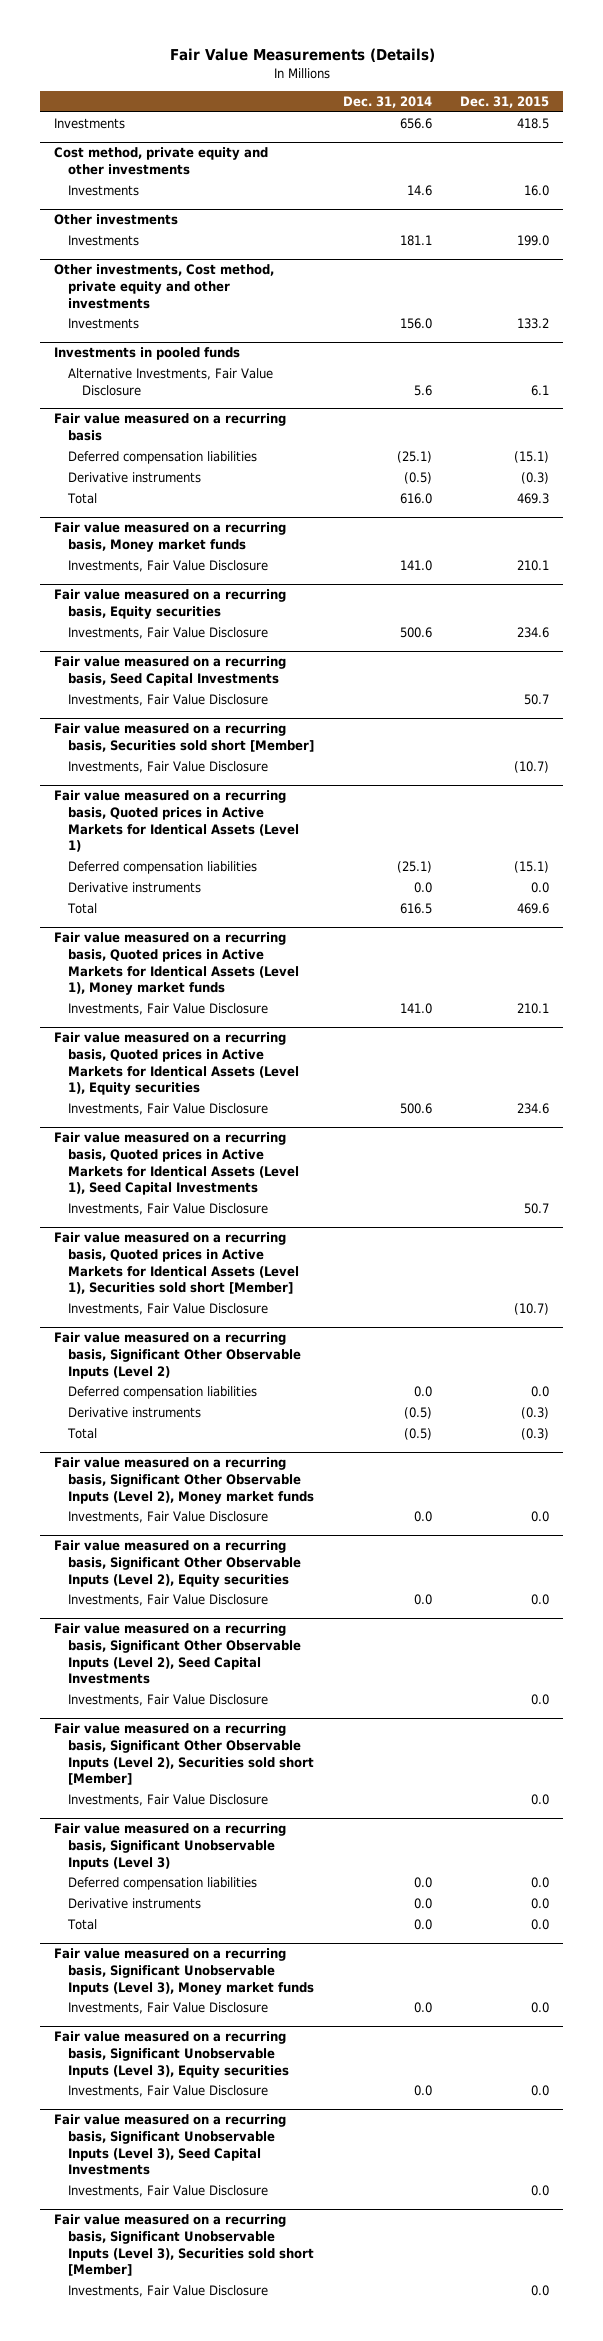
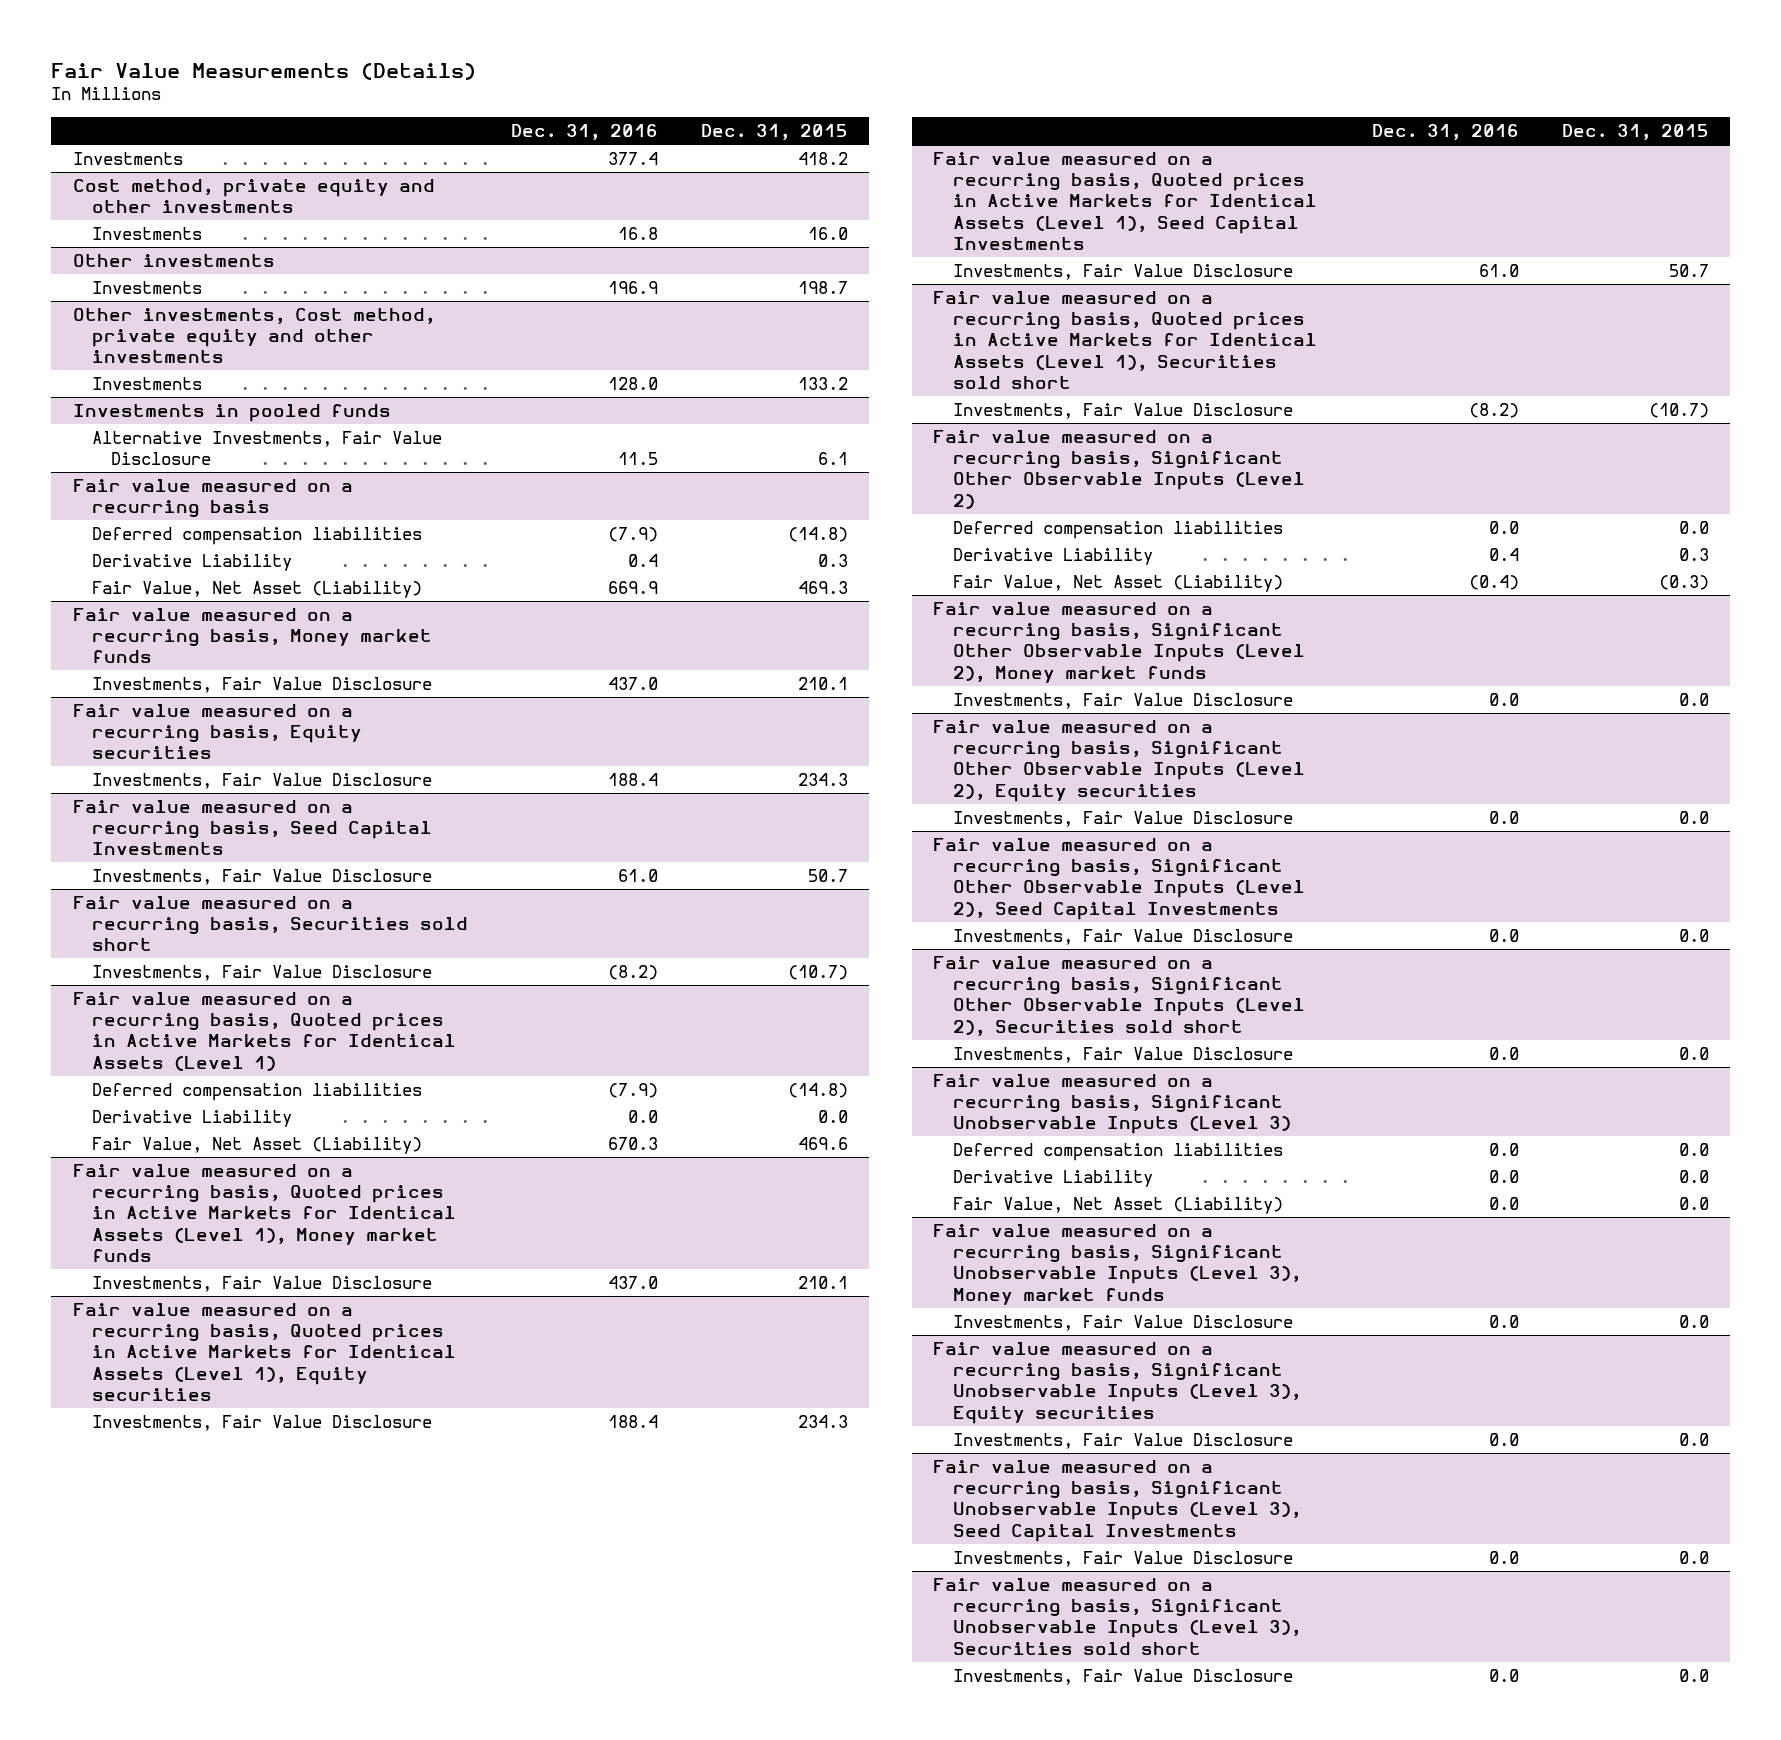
- | Dec. 31, 2014 | Dec. 31, 2015
+ | Dec. 31, 2016 | Dec. 31, 2015
- Investments | 656.6 | 418.5
+ Investments | 377.4 | 418.2
@ Other investments
- Investments | 181.1 | 199.0
+ Investments | 196.9 | 198.7
@ Fair value measured on a recurring basis
- Deferred compensation liabilities | (25.1) | (15.1)
- Derivative instruments | (0.5) | (0.3)
- Total | 616.0 | 469.3
+ Deferred compensation liabilities | (7.9) | (14.8)
+ Derivative Liability | 0.4 | 0.3
+ Fair Value, Net Asset (Liability) | 669.9 | 469.3
@ Fair value measured on a recurring basis, Equity securities
- Investments, Fair Value Disclosure | 500.6 | 234.6
+ Investments, Fair Value Disclosure | 188.4 | 234.3
- Fair value measured on a recurring basis, Securities sold short [Member]
+ Fair value measured on a recurring basis, Securities sold short
@ Fair value measured on a recurring basis, Quoted prices in Active Markets for Identical Assets (Level 1)
- Deferred compensation liabilities | (25.1) | (15.1)
- Derivative instruments | 0.0 | 0.0
- Total | 616.5 | 469.6
+ Deferred compensation liabilities | (7.9) | (14.8)
+ Derivative Liability | 0.0 | 0.0
+ Fair Value, Net Asset (Liability) | 670.3 | 469.6
@ Fair value measured on a recurring basis, Quoted prices in Active Markets for Identical Assets (Level 1), Equity securities
- Investments, Fair Value Disclosure | 500.6 | 234.6
+ Investments, Fair Value Disclosure | 188.4 | 234.3
- Fair value measured on a recurring basis, Quoted prices in Active Markets for Identical Assets (Level 1), Securities sold short [Member]
+ Fair value measured on a recurring basis, Quoted prices in Active Markets for Identical Assets (Level 1), Securities sold short
@ Fair value measured on a recurring basis, Significant Other Observable Inputs (Level 2)
- Derivative instruments | (0.5) | (0.3)
- Total | (0.5) | (0.3)
+ Derivative Liability | 0.4 | 0.3
+ Fair Value, Net Asset (Liability) | (0.4) | (0.3)
- Fair value measured on a recurring basis, Significant Other Observable Inputs (Level 2), Securities sold short [Member]
+ Fair value measured on a recurring basis, Significant Other Observable Inputs (Level 2), Securities sold short
@ Fair value measured on a recurring basis, Significant Unobservable Inputs (Level 3)
- Derivative instruments | 0.0 | 0.0
- Total | 0.0 | 0.0
+ Derivative Liability | 0.0 | 0.0
+ Fair Value, Net Asset (Liability) | 0.0 | 0.0
- Fair value measured on a recurring basis, Significant Unobservable Inputs (Level 3), Securities sold short [Member]
+ Fair value measured on a recurring basis, Significant Unobservable Inputs (Level 3), Securities sold short

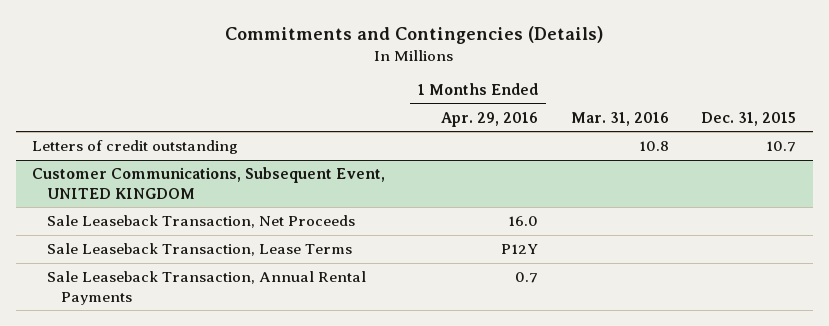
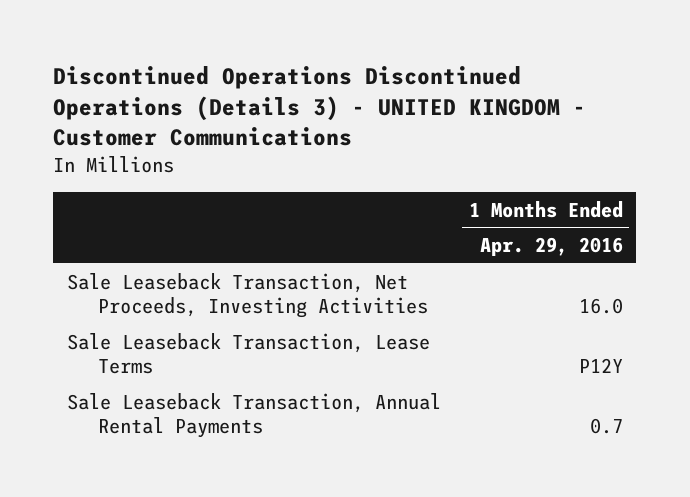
- Commitments and Contingencies (Details)
+ Discontinued Operations Discontinued Operations (Details 3) - UNITED KINGDOM - Customer Communications
- | 1 Months Ended Apr. 29, 2016 | Mar. 31, 2016 | Dec. 31, 2015
+ | 1 Months Ended Apr. 29, 2016
- Letters of credit outstanding | | 10.8 | 10.7
- Customer Communications, Subsequent Event, UNITED KINGDOM
- Sale Leaseback Transaction, Net Proceeds | 16.0 | |
+ Sale Leaseback Transaction, Net Proceeds, Investing Activities | 16.0

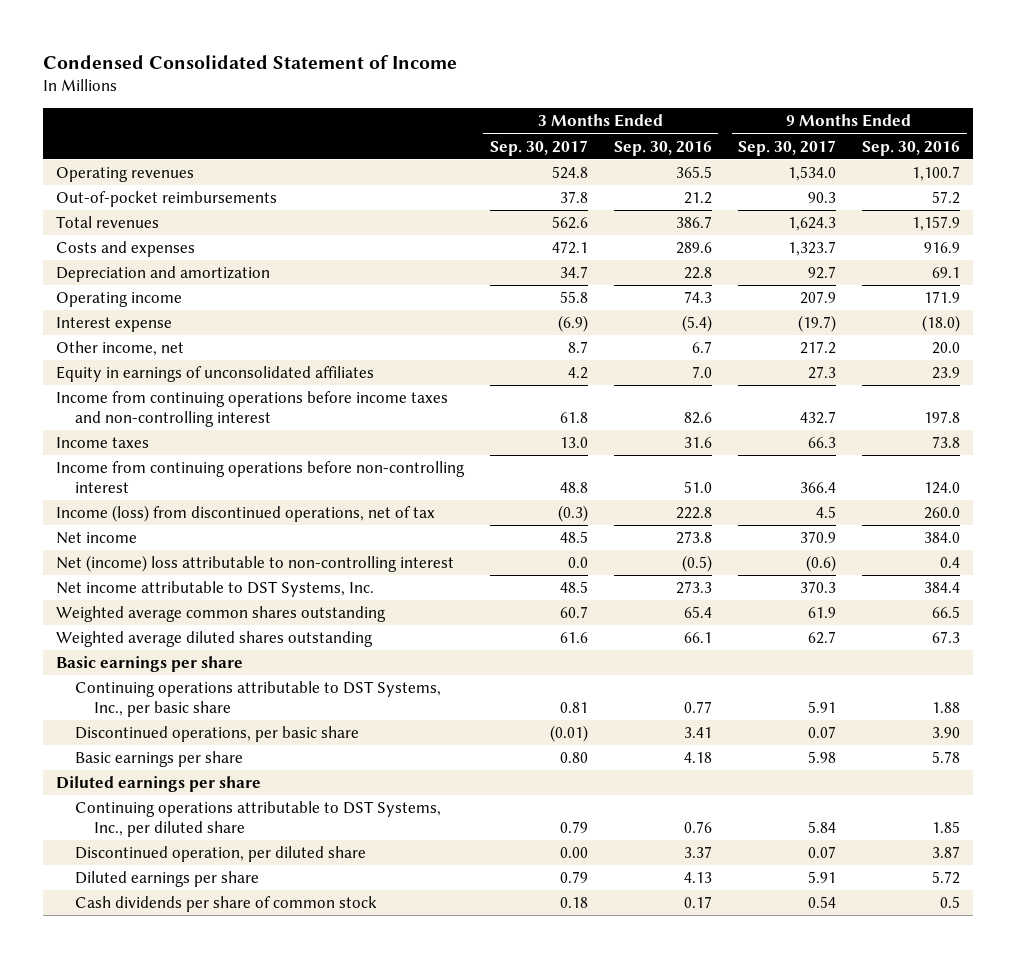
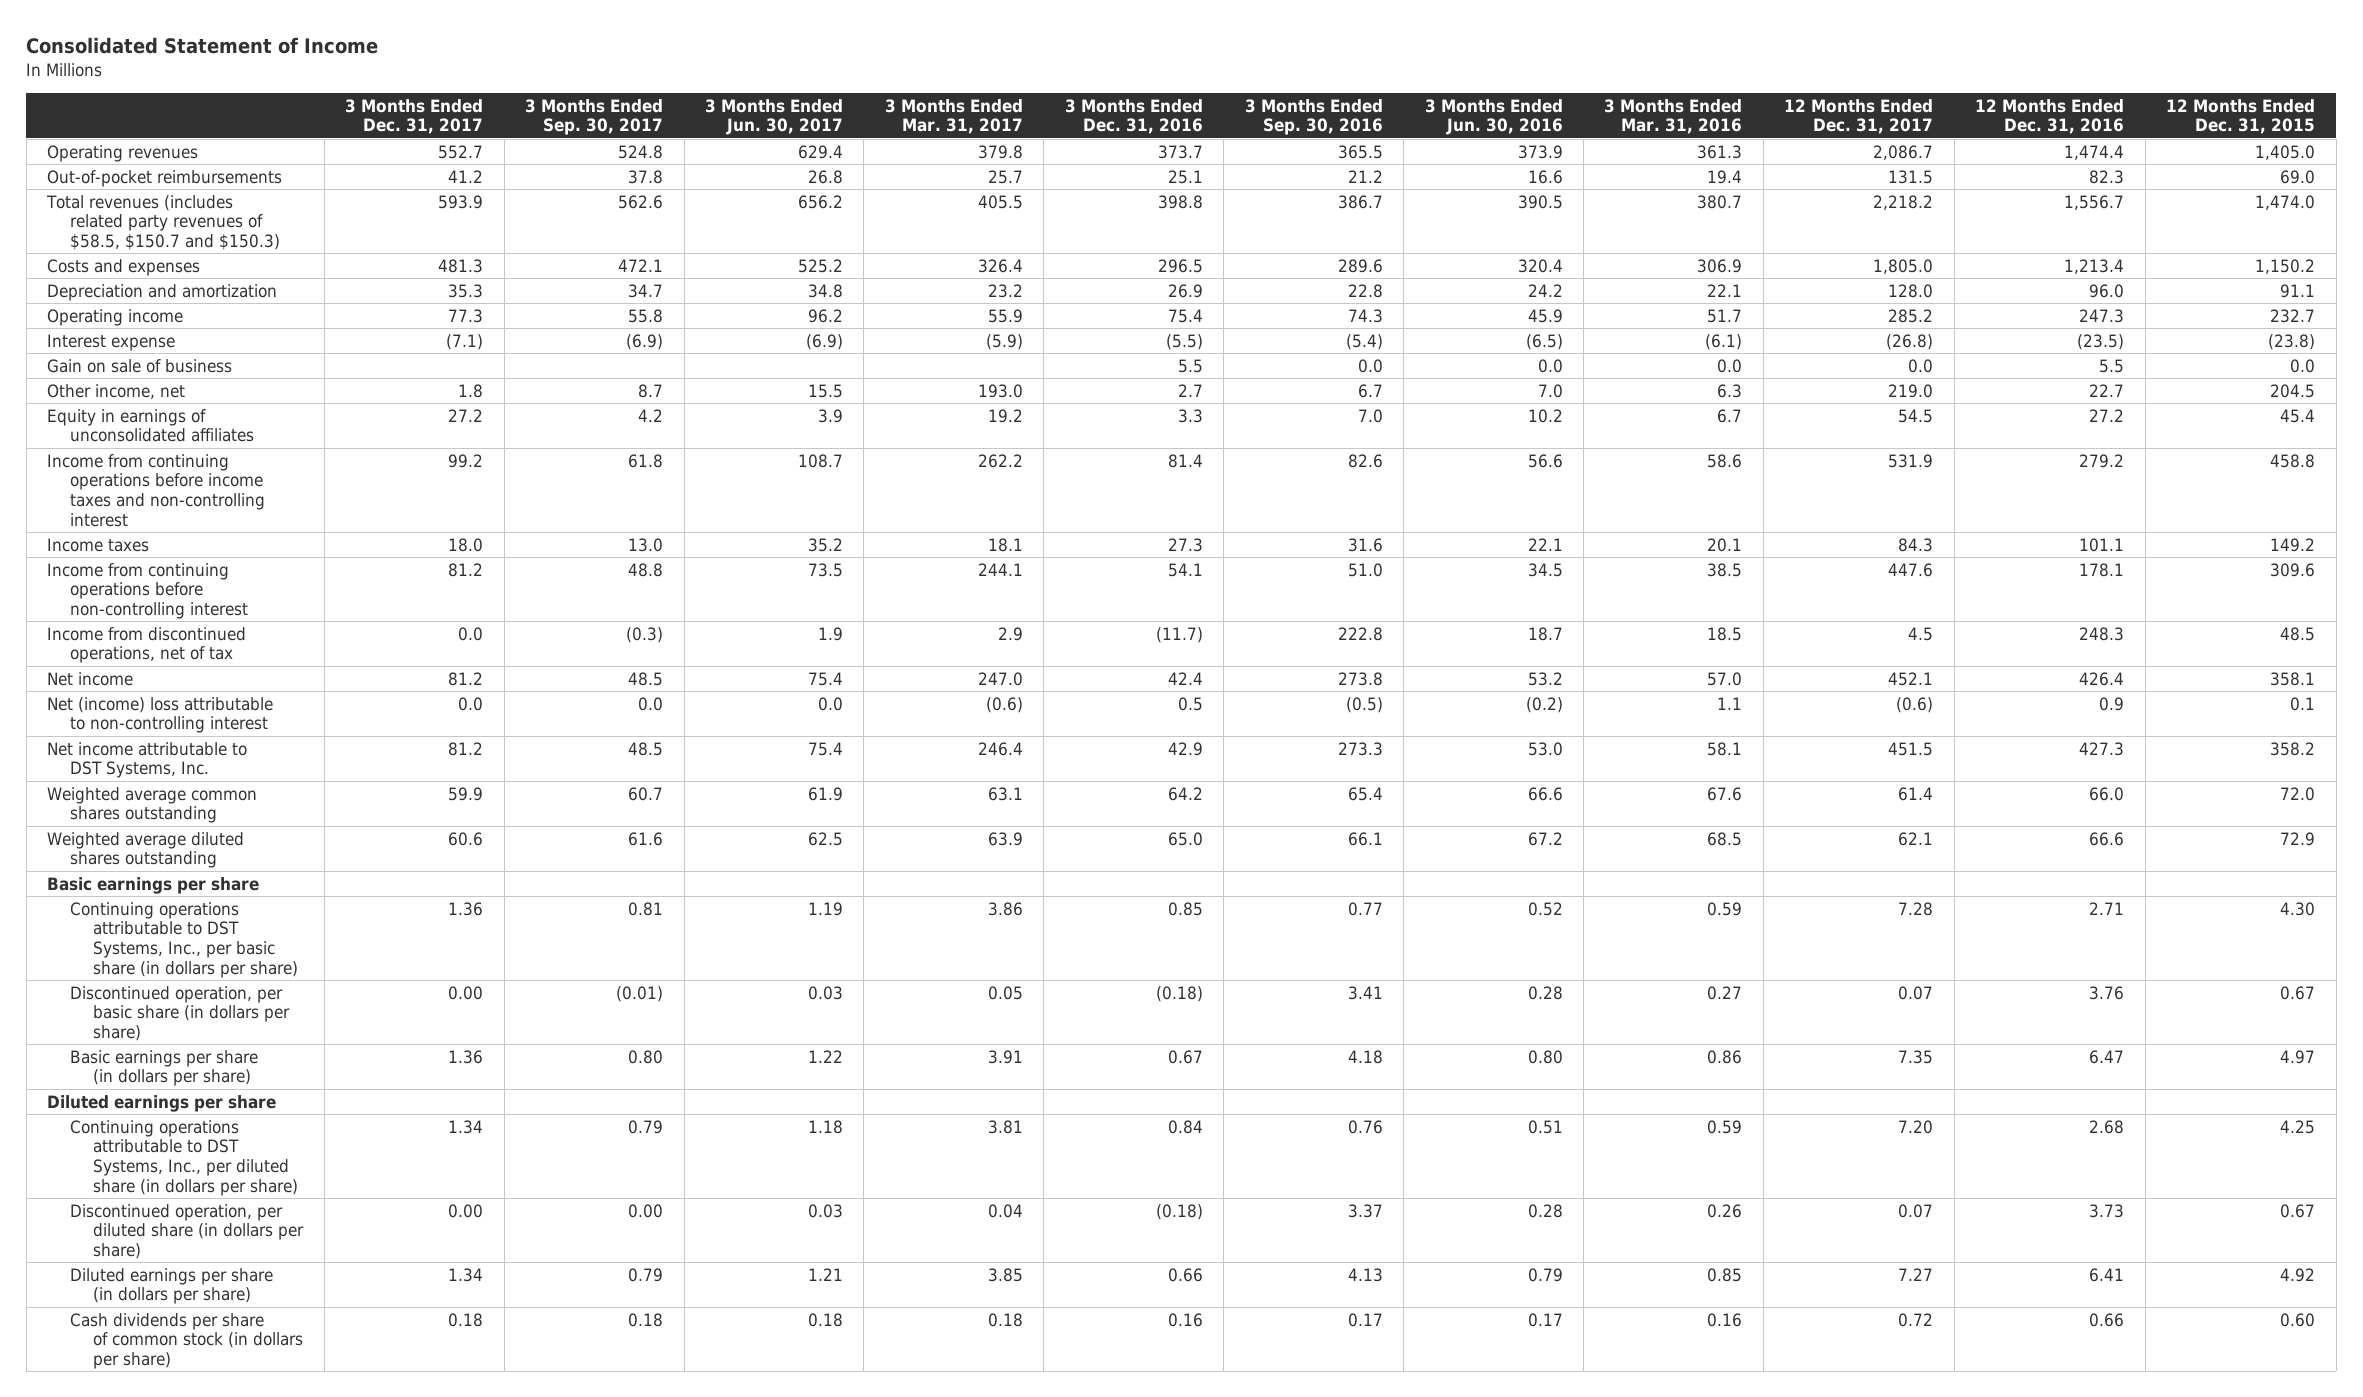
- Condensed Consolidated Statement of Income
+ Consolidated Statement of Income
- | 3 Months Ended Sep. 30, 2017 | 3 Months Ended Sep. 30, 2016 | 9 Months Ended Sep. 30, 2017 | 9 Months Ended Sep. 30, 2016
+ | 3 Months Ended Dec. 31, 2017 | 3 Months Ended Sep. 30, 2017 | 3 Months Ended Jun. 30, 2017 | 3 Months Ended Mar. 31, 2017 | 3 Months Ended Dec. 31, 2016 | 3 Months Ended Sep. 30, 2016 | 3 Months Ended Jun. 30, 2016 | 3 Months Ended Mar. 31, 2016 | 12 Months Ended Dec. 31, 2017 | 12 Months Ended Dec. 31, 2016 | 12 Months Ended Dec. 31, 2015
- Total revenues | 562.6 | 386.7 | 1,624.3 | 1,157.9
+ Total revenues (includes related party revenues of $58.5, $150.7 and $150.3) | 593.9 | 562.6 | 656.2 | 405.5 | 398.8 | 386.7 | 390.5 | 380.7 | 2,218.2 | 1,556.7 | 1,474.0
+ Gain on sale of business | | | | | 5.5 | 0.0 | 0.0 | 0.0 | 0.0 | 5.5 | 0.0
- Income (loss) from discontinued operations, net of tax | (0.3) | 222.8 | 4.5 | 260.0
+ Income from discontinued operations, net of tax | 0.0 | (0.3) | 1.9 | 2.9 | (11.7) | 222.8 | 18.7 | 18.5 | 4.5 | 248.3 | 48.5
- Continuing operations attributable to DST Systems, Inc., per basic share | 0.81 | 0.77 | 5.91 | 1.88
- Discontinued operations, per basic share | (0.01) | 3.41 | 0.07 | 3.90
- Basic earnings per share | 0.80 | 4.18 | 5.98 | 5.78
+ Continuing operations attributable to DST Systems, Inc., per basic share (in dollars per share) | 1.36 | 0.81 | 1.19 | 3.86 | 0.85 | 0.77 | 0.52 | 0.59 | 7.28 | 2.71 | 4.30
+ Discontinued operation, per basic share (in dollars per share) | 0.00 | (0.01) | 0.03 | 0.05 | (0.18) | 3.41 | 0.28 | 0.27 | 0.07 | 3.76 | 0.67
+ Basic earnings per share (in dollars per share) | 1.36 | 0.80 | 1.22 | 3.91 | 0.67 | 4.18 | 0.80 | 0.86 | 7.35 | 6.47 | 4.97
- Continuing operations attributable to DST Systems, Inc., per diluted share | 0.79 | 0.76 | 5.84 | 1.85
- Discontinued operation, per diluted share | 0.00 | 3.37 | 0.07 | 3.87
- Diluted earnings per share | 0.79 | 4.13 | 5.91 | 5.72
- Cash dividends per share of common stock | 0.18 | 0.17 | 0.54 | 0.5
+ Continuing operations attributable to DST Systems, Inc., per diluted share (in dollars per share) | 1.34 | 0.79 | 1.18 | 3.81 | 0.84 | 0.76 | 0.51 | 0.59 | 7.20 | 2.68 | 4.25
+ Discontinued operation, per diluted share (in dollars per share) | 0.00 | 0.00 | 0.03 | 0.04 | (0.18) | 3.37 | 0.28 | 0.26 | 0.07 | 3.73 | 0.67
+ Diluted earnings per share (in dollars per share) | 1.34 | 0.79 | 1.21 | 3.85 | 0.66 | 4.13 | 0.79 | 0.85 | 7.27 | 6.41 | 4.92
+ Cash dividends per share of common stock (in dollars per share) | 0.18 | 0.18 | 0.18 | 0.18 | 0.16 | 0.17 | 0.17 | 0.16 | 0.72 | 0.66 | 0.60

